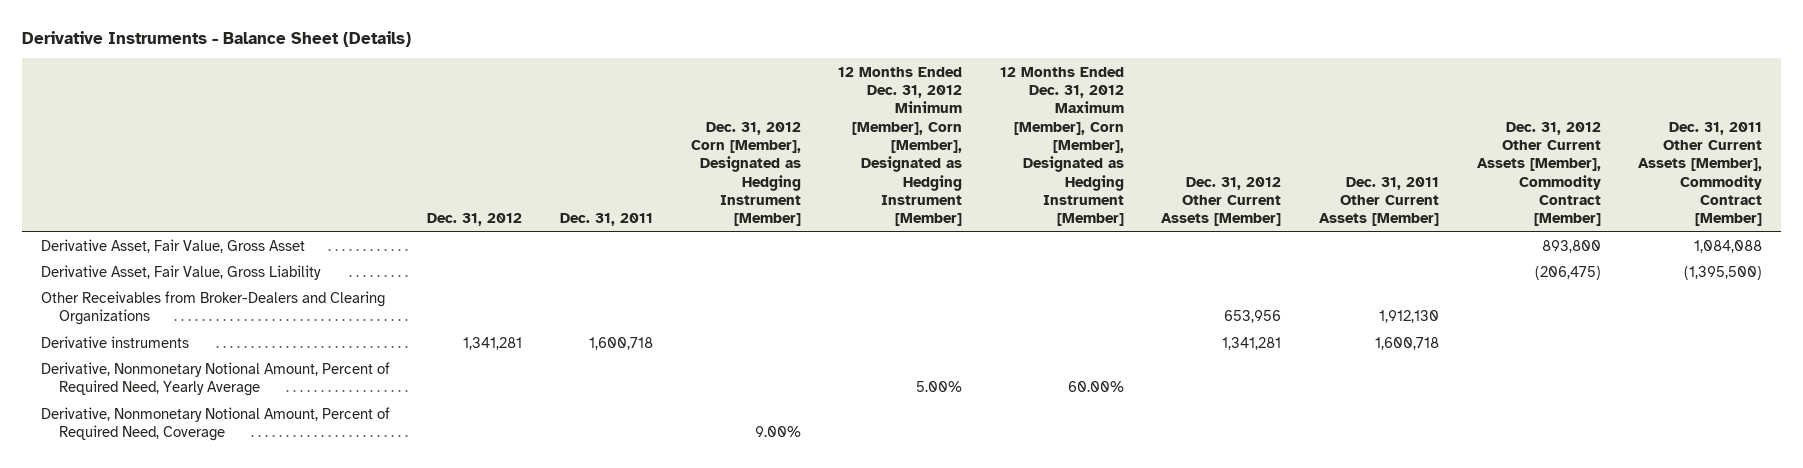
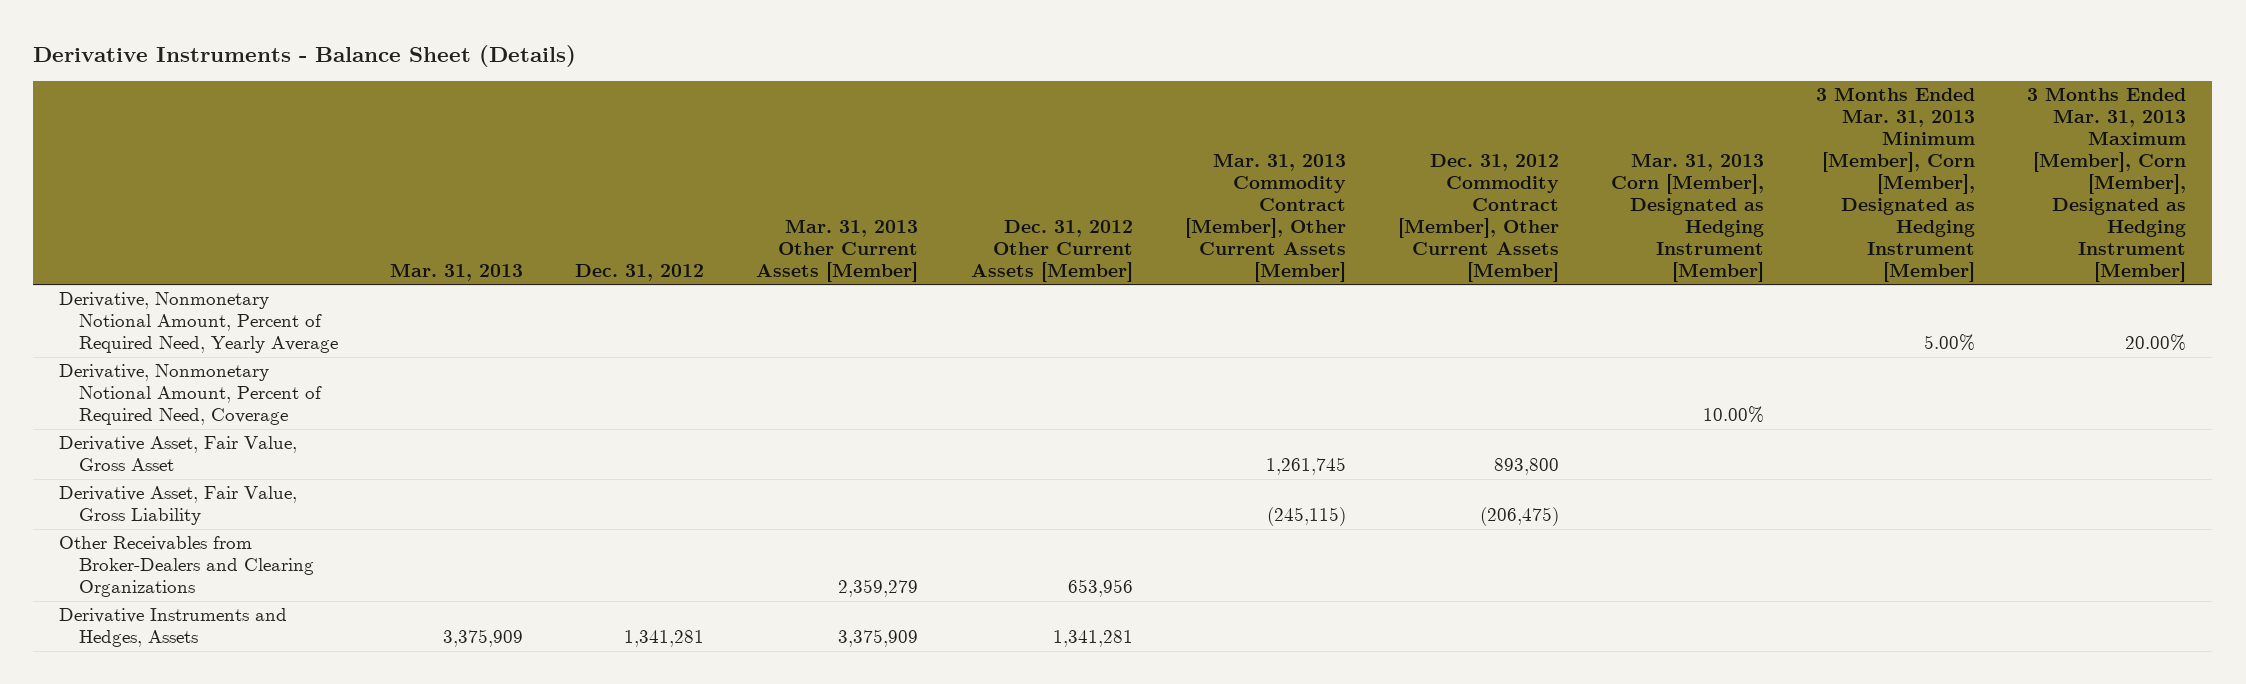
- | Dec. 31, 2012 | Dec. 31, 2011 | Dec. 31, 2012 Corn [Member], Designated as Hedging Instrument [Member] | 12 Months Ended Dec. 31, 2012 Minimum [Member], Corn [Member], Designated as Hedging Instrument [Member] | 12 Months Ended Dec. 31, 2012 Maximum [Member], Corn [Member], Designated as Hedging Instrument [Member] | Dec. 31, 2012 Other Current Assets [Member] | Dec. 31, 2011 Other Current Assets [Member] | Dec. 31, 2012 Other Current Assets [Member], Commodity Contract [Member] | Dec. 31, 2011 Other Current Assets [Member], Commodity Contract [Member]
+ | Mar. 31, 2013 | Dec. 31, 2012 | Mar. 31, 2013 Other Current Assets [Member] | Dec. 31, 2012 Other Current Assets [Member] | Mar. 31, 2013 Commodity Contract [Member], Other Current Assets [Member] | Dec. 31, 2012 Commodity Contract [Member], Other Current Assets [Member] | Mar. 31, 2013 Corn [Member], Designated as Hedging Instrument [Member] | 3 Months Ended Mar. 31, 2013 Minimum [Member], Corn [Member], Designated as Hedging Instrument [Member] | 3 Months Ended Mar. 31, 2013 Maximum [Member], Corn [Member], Designated as Hedging Instrument [Member]
moved up: Derivative, Nonmonetary Notional Amount, Percent of Required Need, Yearly Average | | | | | | | | 5.00% | 20.00%
moved up: Derivative, Nonmonetary Notional Amount, Percent of Required Need, Coverage | | | | | | | 10.00% | |
- Derivative instruments | 1,341,281 | 1,600,718 | | | | 1,341,281 | 1,600,718 | |
+ Derivative Instruments and Hedges, Assets | 3,375,909 | 1,341,281 | 3,375,909 | 1,341,281 | | | | |

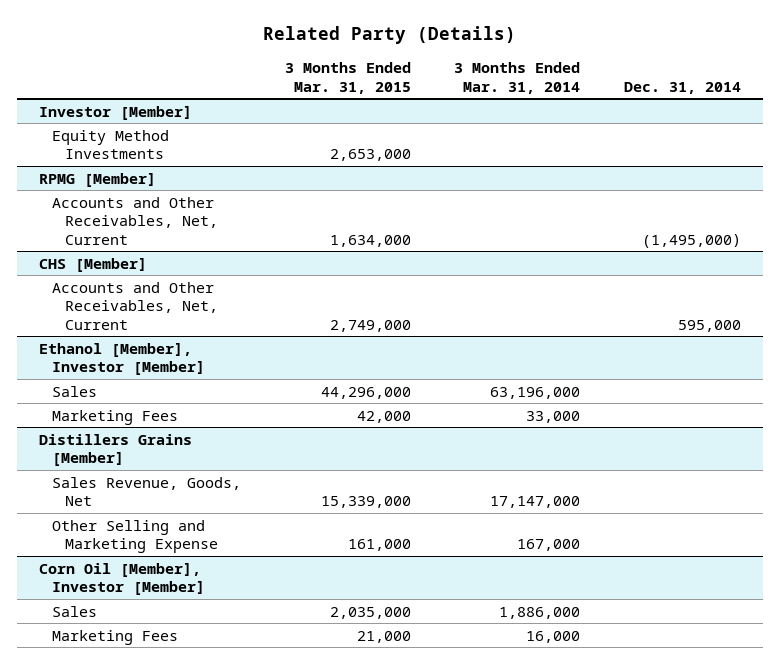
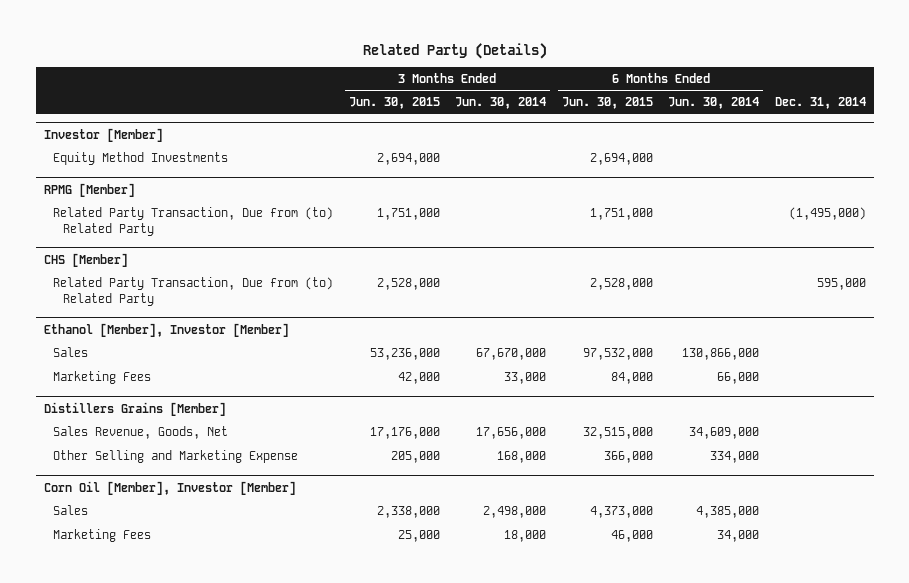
- | 3 Months Ended Mar. 31, 2015 | 3 Months Ended Mar. 31, 2014 | Dec. 31, 2014
+ | 3 Months Ended Jun. 30, 2015 | 3 Months Ended Jun. 30, 2014 | 6 Months Ended Jun. 30, 2015 | 6 Months Ended Jun. 30, 2014 | Dec. 31, 2014
@ RPMG [Member]
- Accounts and Other Receivables, Net, Current | 1,634,000 | | (1,495,000)
+ Related Party Transaction, Due from (to) Related Party | 1,751,000 | | 1,751,000 | | (1,495,000)
@ CHS [Member]
- Accounts and Other Receivables, Net, Current | 2,749,000 | | 595,000
+ Related Party Transaction, Due from (to) Related Party | 2,528,000 | | 2,528,000 | | 595,000

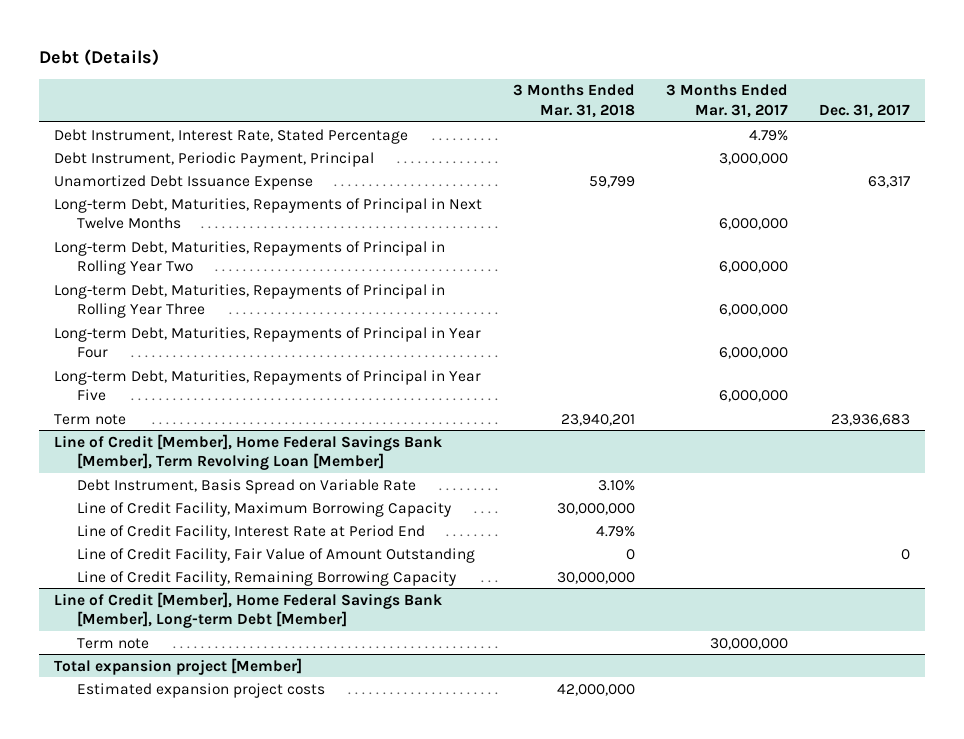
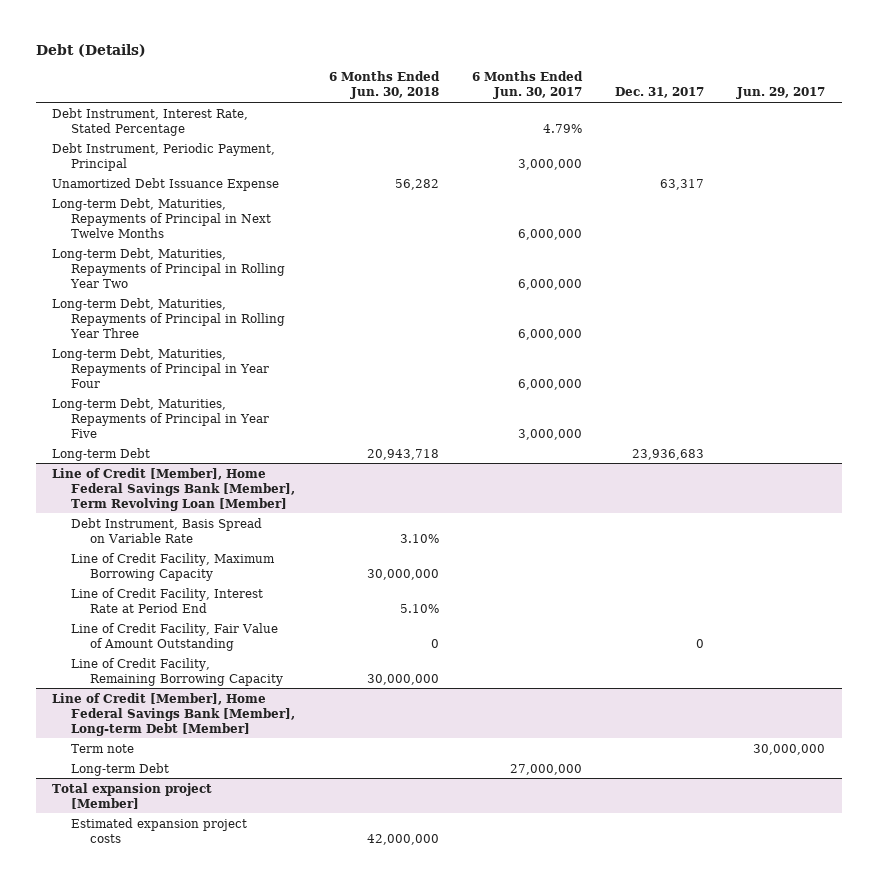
- | 3 Months Ended Mar. 31, 2018 | 3 Months Ended Mar. 31, 2017 | Dec. 31, 2017
+ | 6 Months Ended Jun. 30, 2018 | 6 Months Ended Jun. 30, 2017 | Dec. 31, 2017 | Jun. 29, 2017
- Term note | 23,940,201 | | 23,936,683
+ Long-term Debt | 20,943,718 | | 23,936,683 |
@ Line of Credit [Member], Home Federal Savings Bank [Member], Long-term Debt [Member]
+ Long-term Debt | | 27,000,000 | |

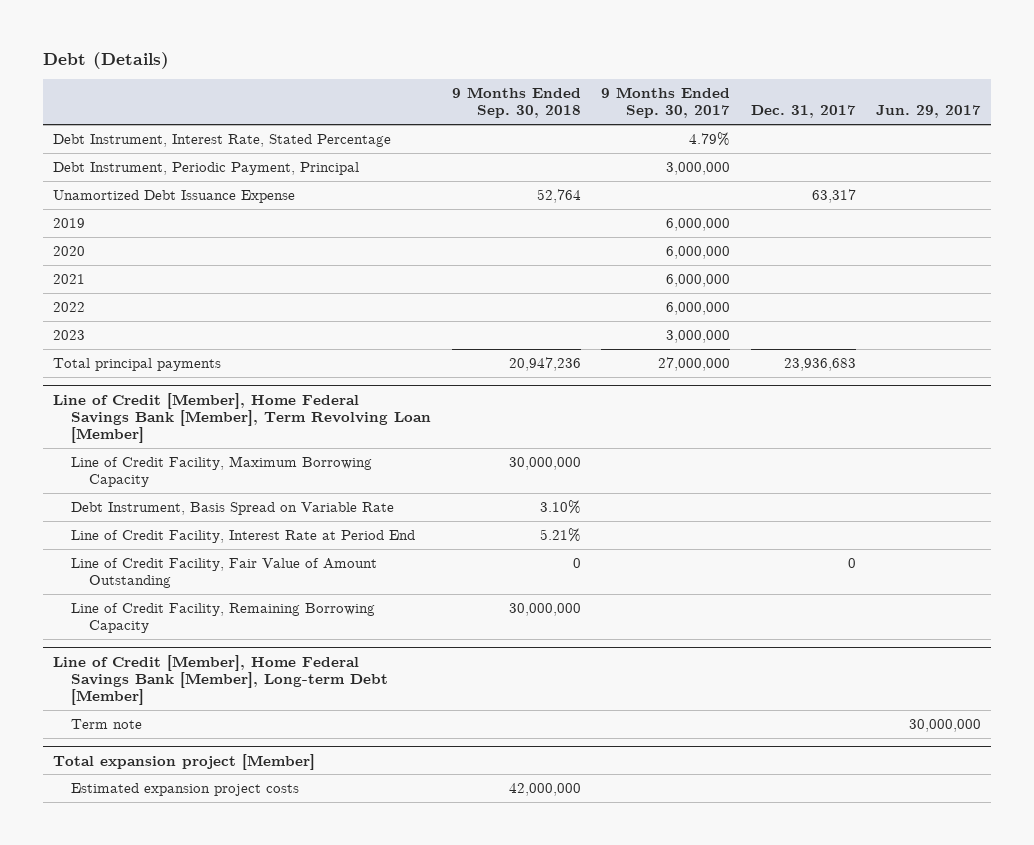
- | 6 Months Ended Jun. 30, 2018 | 6 Months Ended Jun. 30, 2017 | Dec. 31, 2017 | Jun. 29, 2017
+ | 9 Months Ended Sep. 30, 2018 | 9 Months Ended Sep. 30, 2017 | Dec. 31, 2017 | Jun. 29, 2017
- Long-term Debt, Maturities, Repayments of Principal in Next Twelve Months | | 6,000,000 | |
- Long-term Debt, Maturities, Repayments of Principal in Rolling Year Two | | 6,000,000 | |
- Long-term Debt, Maturities, Repayments of Principal in Rolling Year Three | | 6,000,000 | |
- Long-term Debt, Maturities, Repayments of Principal in Year Four | | 6,000,000 | |
- Long-term Debt, Maturities, Repayments of Principal in Year Five | | 3,000,000 | |
- Long-term Debt | 20,943,718 | | 23,936,683 |
+ 2019 | | 6,000,000 | |
+ 2020 | | 6,000,000 | |
+ 2021 | | 6,000,000 | |
+ 2022 | | 6,000,000 | |
+ 2023 | | 3,000,000 | |
+ Total principal payments | 20,947,236 | 27,000,000 | 23,936,683 |
@ Line of Credit [Member], Home Federal Savings Bank [Member], Term Revolving Loan [Member]
moved down: Debt Instrument, Basis Spread on Variable Rate | 3.10% | | |
@ Line of Credit [Member], Home Federal Savings Bank [Member], Long-term Debt [Member]
- Long-term Debt | | 27,000,000 | |

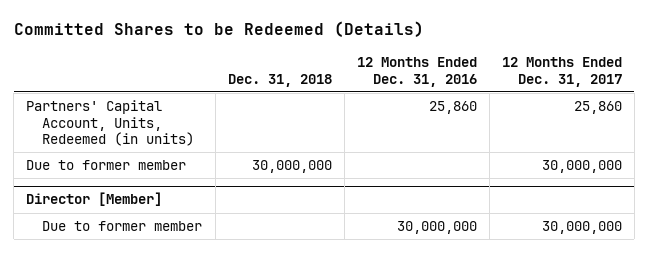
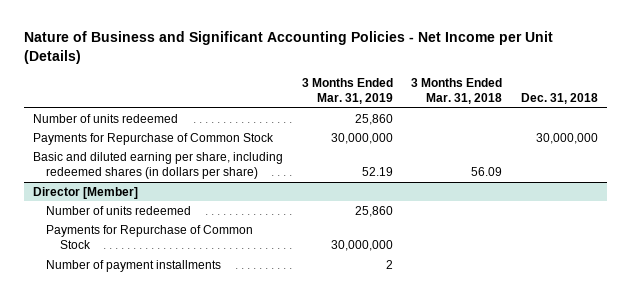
- Committed Shares to be Redeemed (Details)
+ Nature of Business and Significant Accounting Policies - Net Income per Unit (Details)
- | Dec. 31, 2018 | 12 Months Ended Dec. 31, 2016 | 12 Months Ended Dec. 31, 2017
+ | 3 Months Ended Mar. 31, 2019 | 3 Months Ended Mar. 31, 2018 | Dec. 31, 2018
- Partners' Capital Account, Units, Redeemed (in units) | | 25,860 | 25,860
- Due to former member | 30,000,000 | | 30,000,000
+ Number of units redeemed | 25,860 | |
+ Payments for Repurchase of Common Stock | 30,000,000 | | 30,000,000
+ Basic and diluted earning per share, including redeemed shares (in dollars per share) | 52.19 | 56.09 |
@ Director [Member]
- Due to former member | | 30,000,000 | 30,000,000
+ Number of units redeemed | 25,860 | |
+ Payments for Repurchase of Common Stock | 30,000,000 | |
+ Number of payment installments | 2 | |

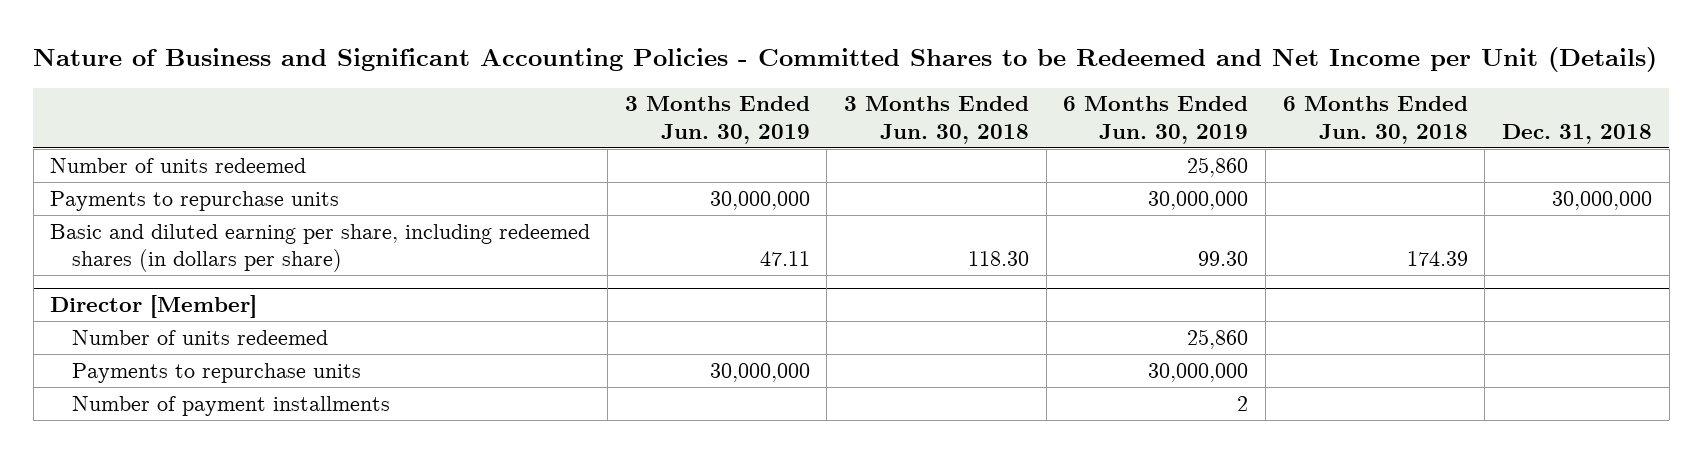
- Nature of Business and Significant Accounting Policies - Net Income per Unit (Details)
+ Nature of Business and Significant Accounting Policies - Committed Shares to be Redeemed and Net Income per Unit (Details)
- | 3 Months Ended Mar. 31, 2019 | 3 Months Ended Mar. 31, 2018 | Dec. 31, 2018
+ | 3 Months Ended Jun. 30, 2019 | 3 Months Ended Jun. 30, 2018 | 6 Months Ended Jun. 30, 2019 | 6 Months Ended Jun. 30, 2018 | Dec. 31, 2018
- Payments for Repurchase of Common Stock | 30,000,000 | | 30,000,000
+ Payments to repurchase units | 30,000,000 | | 30,000,000 | | 30,000,000
@ Director [Member]
- Payments for Repurchase of Common Stock | 30,000,000 | |
+ Payments to repurchase units | 30,000,000 | | 30,000,000 | |

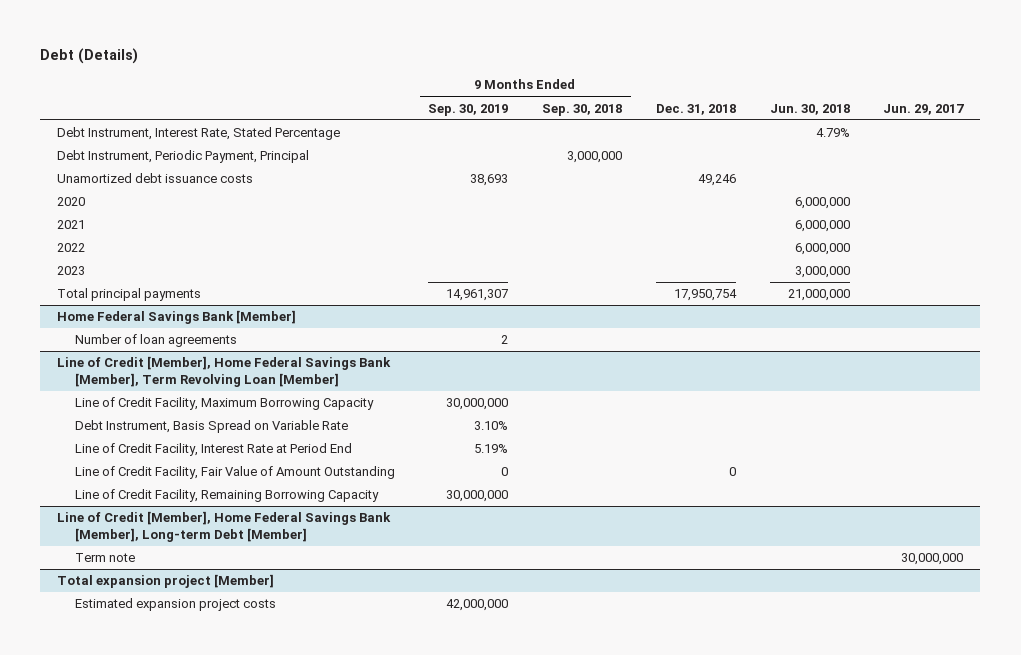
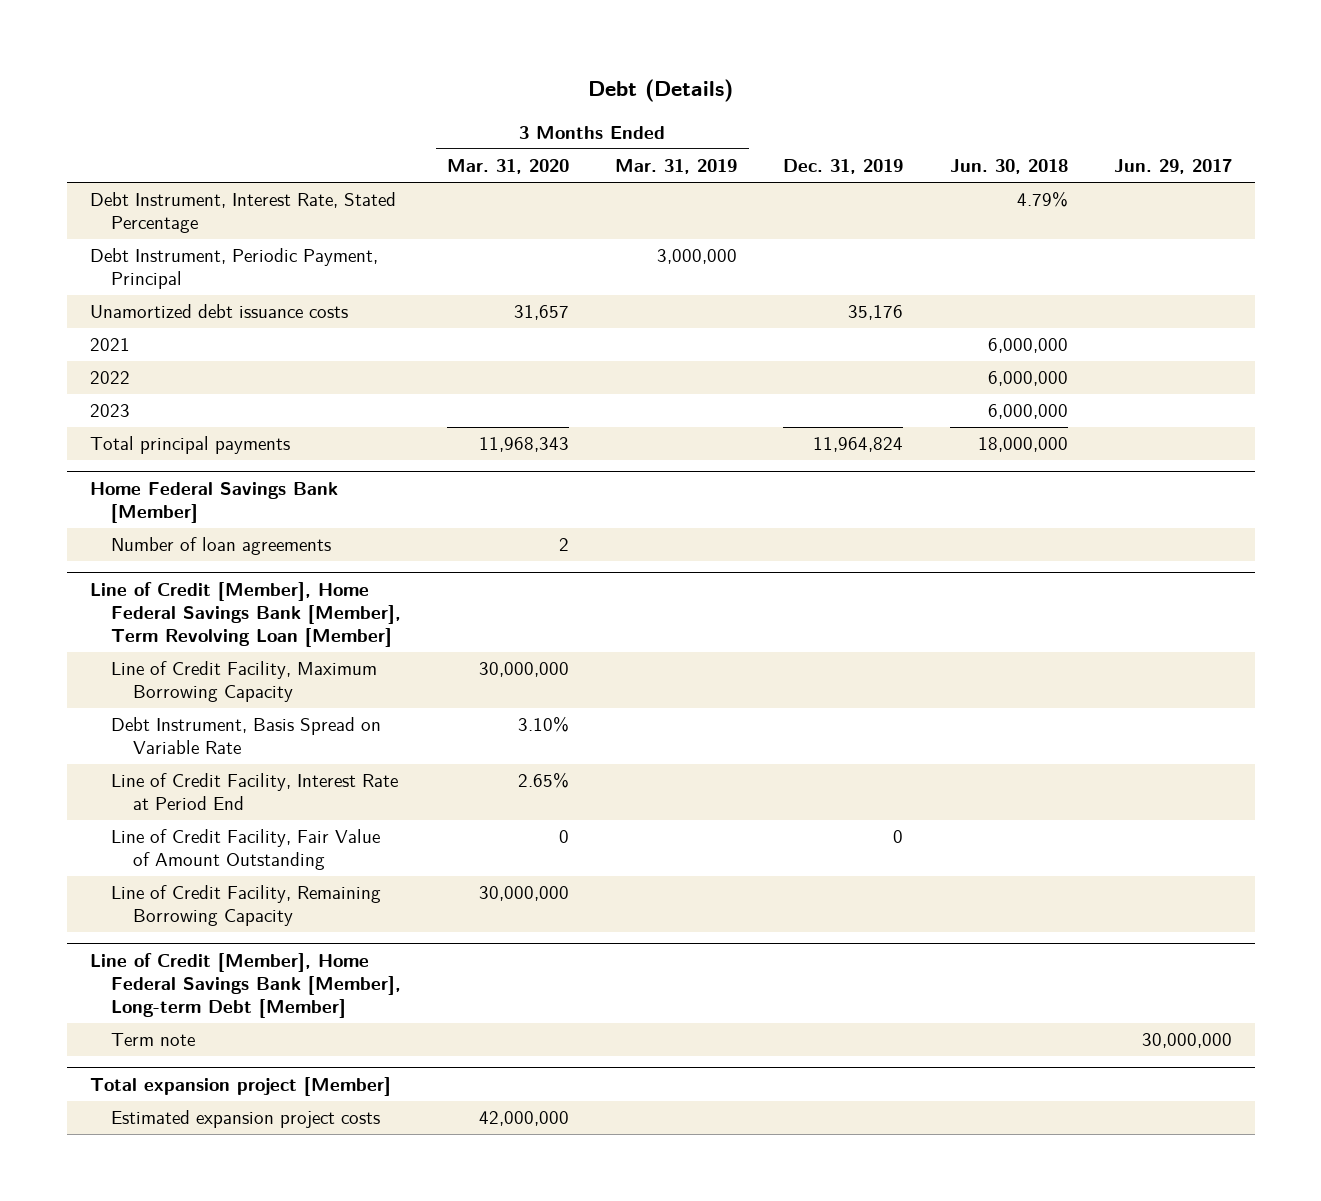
- | 9 Months Ended Sep. 30, 2019 | 9 Months Ended Sep. 30, 2018 | Dec. 31, 2018 | Jun. 30, 2018 | Jun. 29, 2017
+ | 3 Months Ended Mar. 31, 2020 | 3 Months Ended Mar. 31, 2019 | Dec. 31, 2019 | Jun. 30, 2018 | Jun. 29, 2017
- 2020 | | | | 6,000,000 |
- 2023 | | | | 3,000,000 |
- Total principal payments | 14,961,307 | | 17,950,754 | 21,000,000 |
+ 2023 | | | | 6,000,000 |
+ Total principal payments | 11,968,343 | | 11,964,824 | 18,000,000 |

